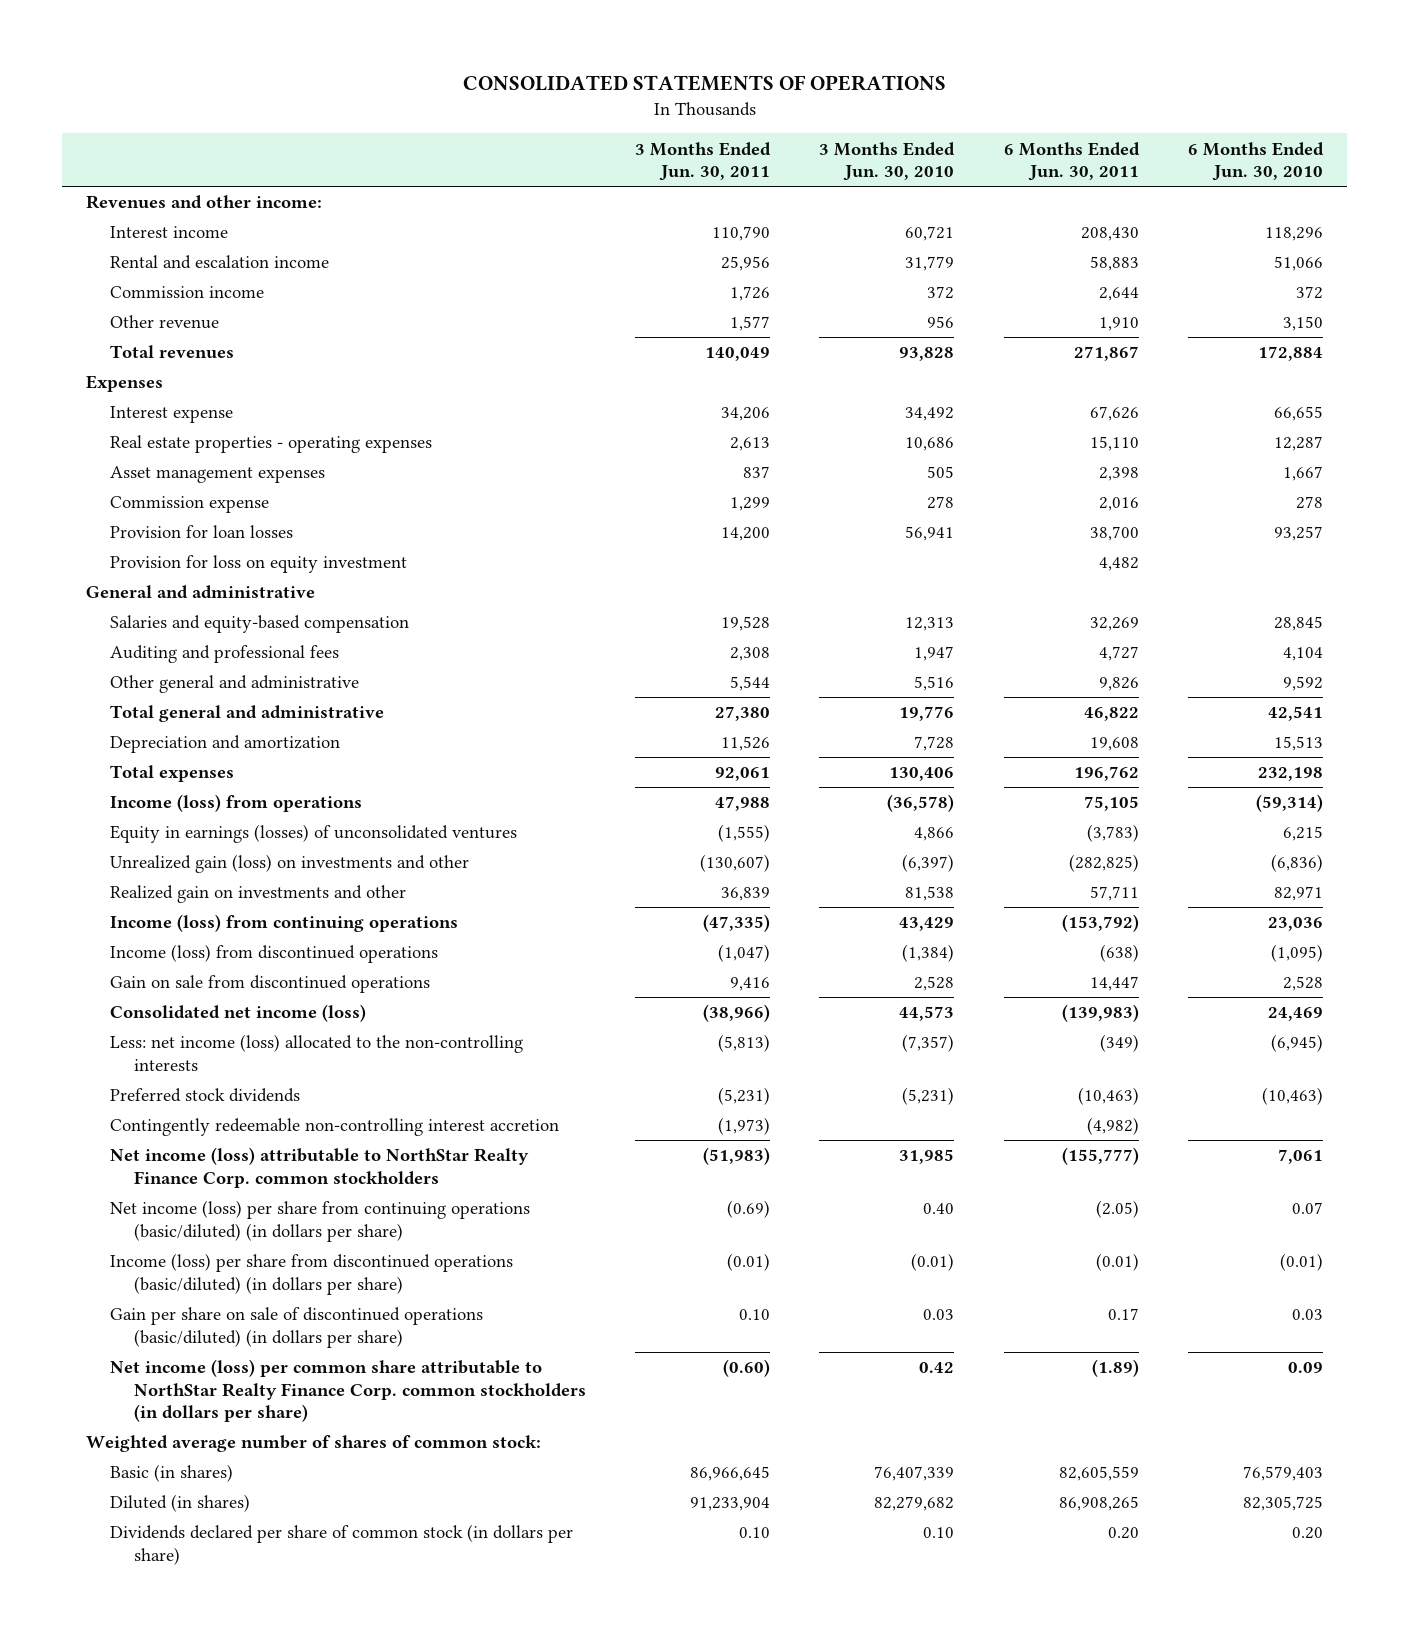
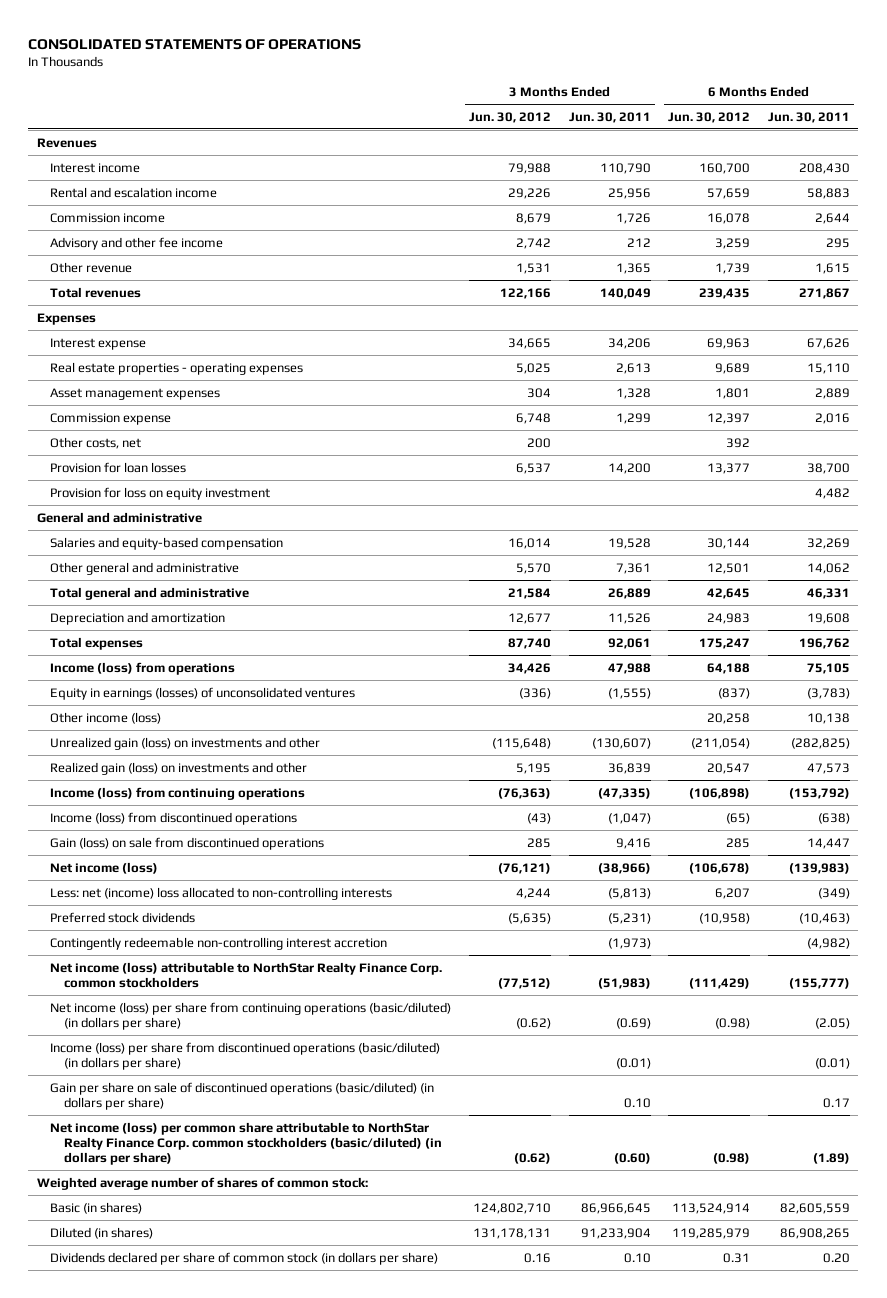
- | 3 Months Ended Jun. 30, 2011 | 3 Months Ended Jun. 30, 2010 | 6 Months Ended Jun. 30, 2011 | 6 Months Ended Jun. 30, 2010
+ | 3 Months Ended Jun. 30, 2012 | 3 Months Ended Jun. 30, 2011 | 6 Months Ended Jun. 30, 2012 | 6 Months Ended Jun. 30, 2011
- Revenues and other income:
+ Revenues
- Other revenue | 1,577 | 956 | 1,910 | 3,150
+ Advisory and other fee income | 2,742 | 212 | 3,259 | 295
+ Other revenue | 1,531 | 1,365 | 1,739 | 1,615
- Asset management expenses | 837 | 505 | 2,398 | 1,667
+ Asset management expenses | 304 | 1,328 | 1,801 | 2,889
+ Other costs, net | 200 | | 392 |
- Auditing and professional fees | 2,308 | 1,947 | 4,727 | 4,104
- Other general and administrative | 5,544 | 5,516 | 9,826 | 9,592
- Total general and administrative | 27,380 | 19,776 | 46,822 | 42,541
+ Other general and administrative | 5,570 | 7,361 | 12,501 | 14,062
+ Total general and administrative | 21,584 | 26,889 | 42,645 | 46,331
+ Other income (loss) | | | 20,258 | 10,138
- Realized gain on investments and other | 36,839 | 81,538 | 57,711 | 82,971
+ Realized gain (loss) on investments and other | 5,195 | 36,839 | 20,547 | 47,573
- Gain on sale from discontinued operations | 9,416 | 2,528 | 14,447 | 2,528
- Consolidated net income (loss) | (38,966) | 44,573 | (139,983) | 24,469
- Less: net income (loss) allocated to the non-controlling interests | (5,813) | (7,357) | (349) | (6,945)
+ Gain (loss) on sale from discontinued operations | 285 | 9,416 | 285 | 14,447
+ Net income (loss) | (76,121) | (38,966) | (106,678) | (139,983)
+ Less: net (income) loss allocated to non-controlling interests | 4,244 | (5,813) | 6,207 | (349)
- Net income (loss) per common share attributable to NorthStar Realty Finance Corp. common stockholders (in dollars per share) | (0.60) | 0.42 | (1.89) | 0.09
+ Net income (loss) per common share attributable to NorthStar Realty Finance Corp. common stockholders (basic/diluted) (in dollars per share) | (0.62) | (0.60) | (0.98) | (1.89)

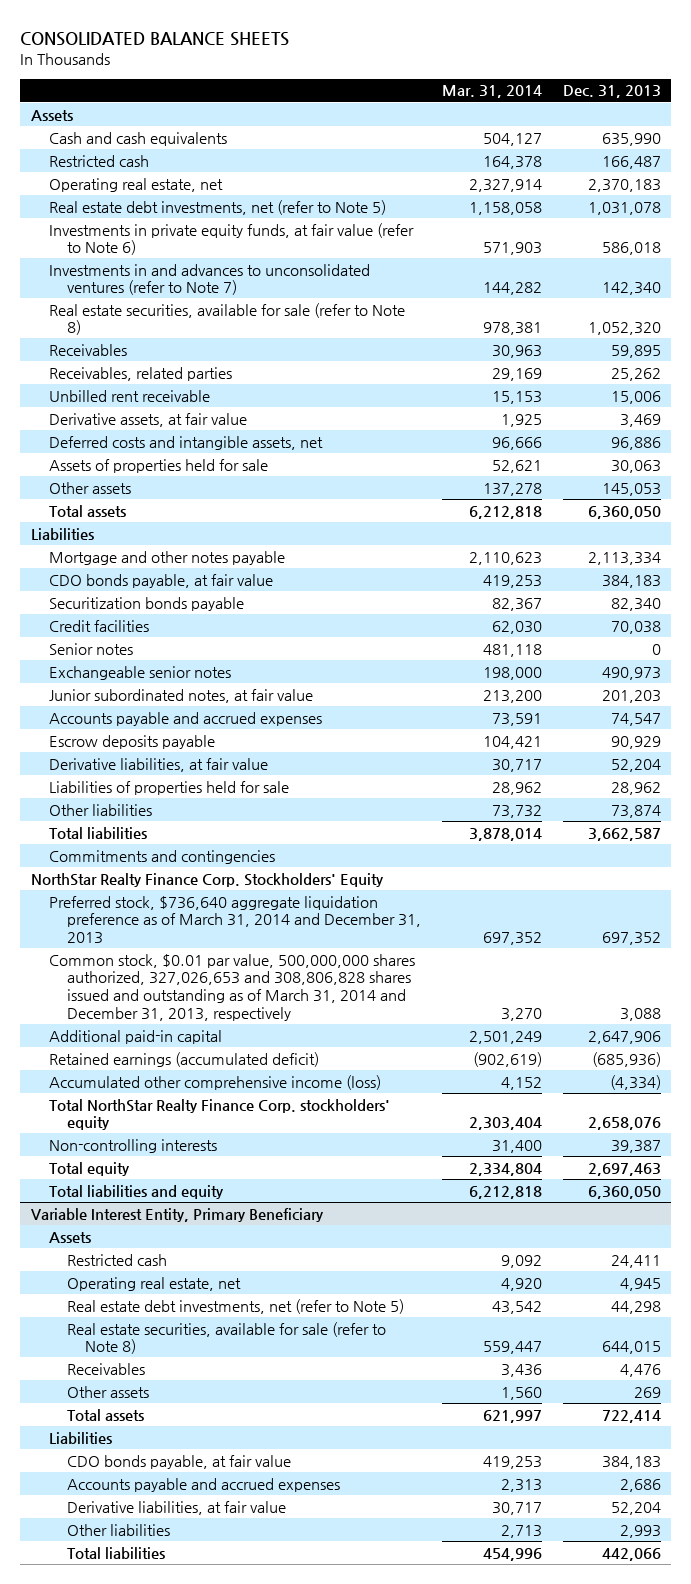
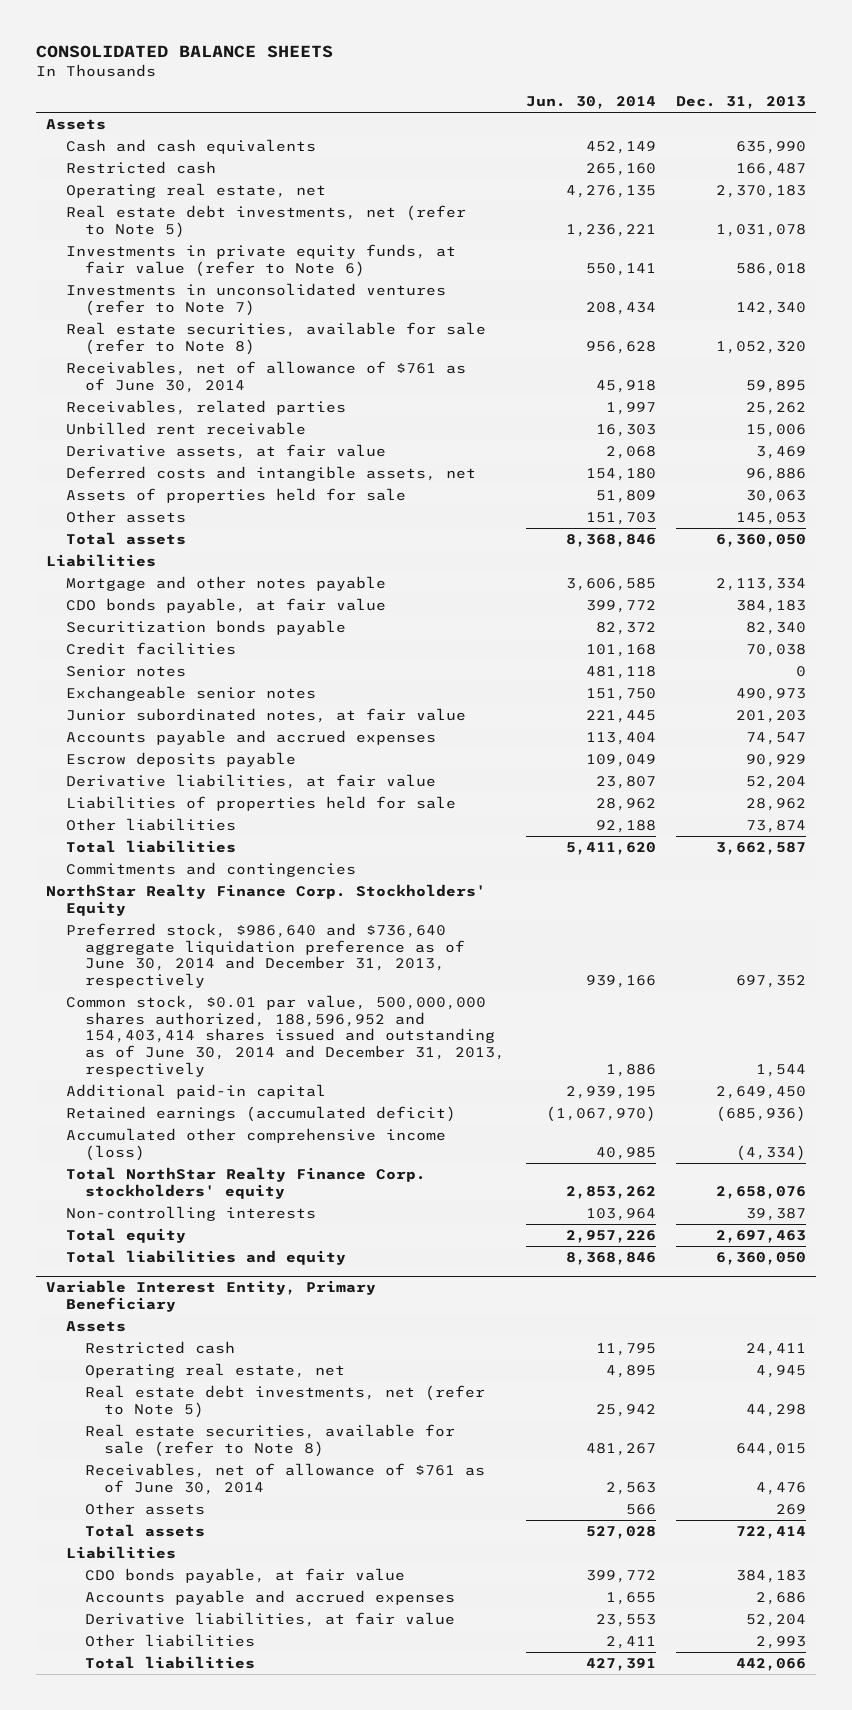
- | Mar. 31, 2014 | Dec. 31, 2013
+ | Jun. 30, 2014 | Dec. 31, 2013
- Investments in and advances to unconsolidated ventures (refer to Note 7) | 144,282 | 142,340
+ Investments in unconsolidated ventures (refer to Note 7) | 208,434 | 142,340
- Receivables | 30,963 | 59,895
+ Receivables, net of allowance of $761 as of June 30, 2014 | 45,918 | 59,895
- Preferred stock, $736,640 aggregate liquidation preference as of March 31, 2014 and December 31, 2013 | 697,352 | 697,352
- Common stock, $0.01 par value, 500,000,000 shares authorized, 327,026,653 and 308,806,828 shares issued and outstanding as of March 31, 2014 and December 31, 2013, respectively | 3,270 | 3,088
- Additional paid-in capital | 2,501,249 | 2,647,906
+ Preferred stock, $986,640 and $736,640 aggregate liquidation preference as of June 30, 2014 and December 31, 2013, respectively | 939,166 | 697,352
+ Common stock, $0.01 par value, 500,000,000 shares authorized, 188,596,952 and 154,403,414 shares issued and outstanding as of June 30, 2014 and December 31, 2013, respectively | 1,886 | 1,544
+ Additional paid-in capital | 2,939,195 | 2,649,450
@ Variable Interest Entity, Primary Beneficiary
- Receivables | 3,436 | 4,476
+ Receivables, net of allowance of $761 as of June 30, 2014 | 2,563 | 4,476

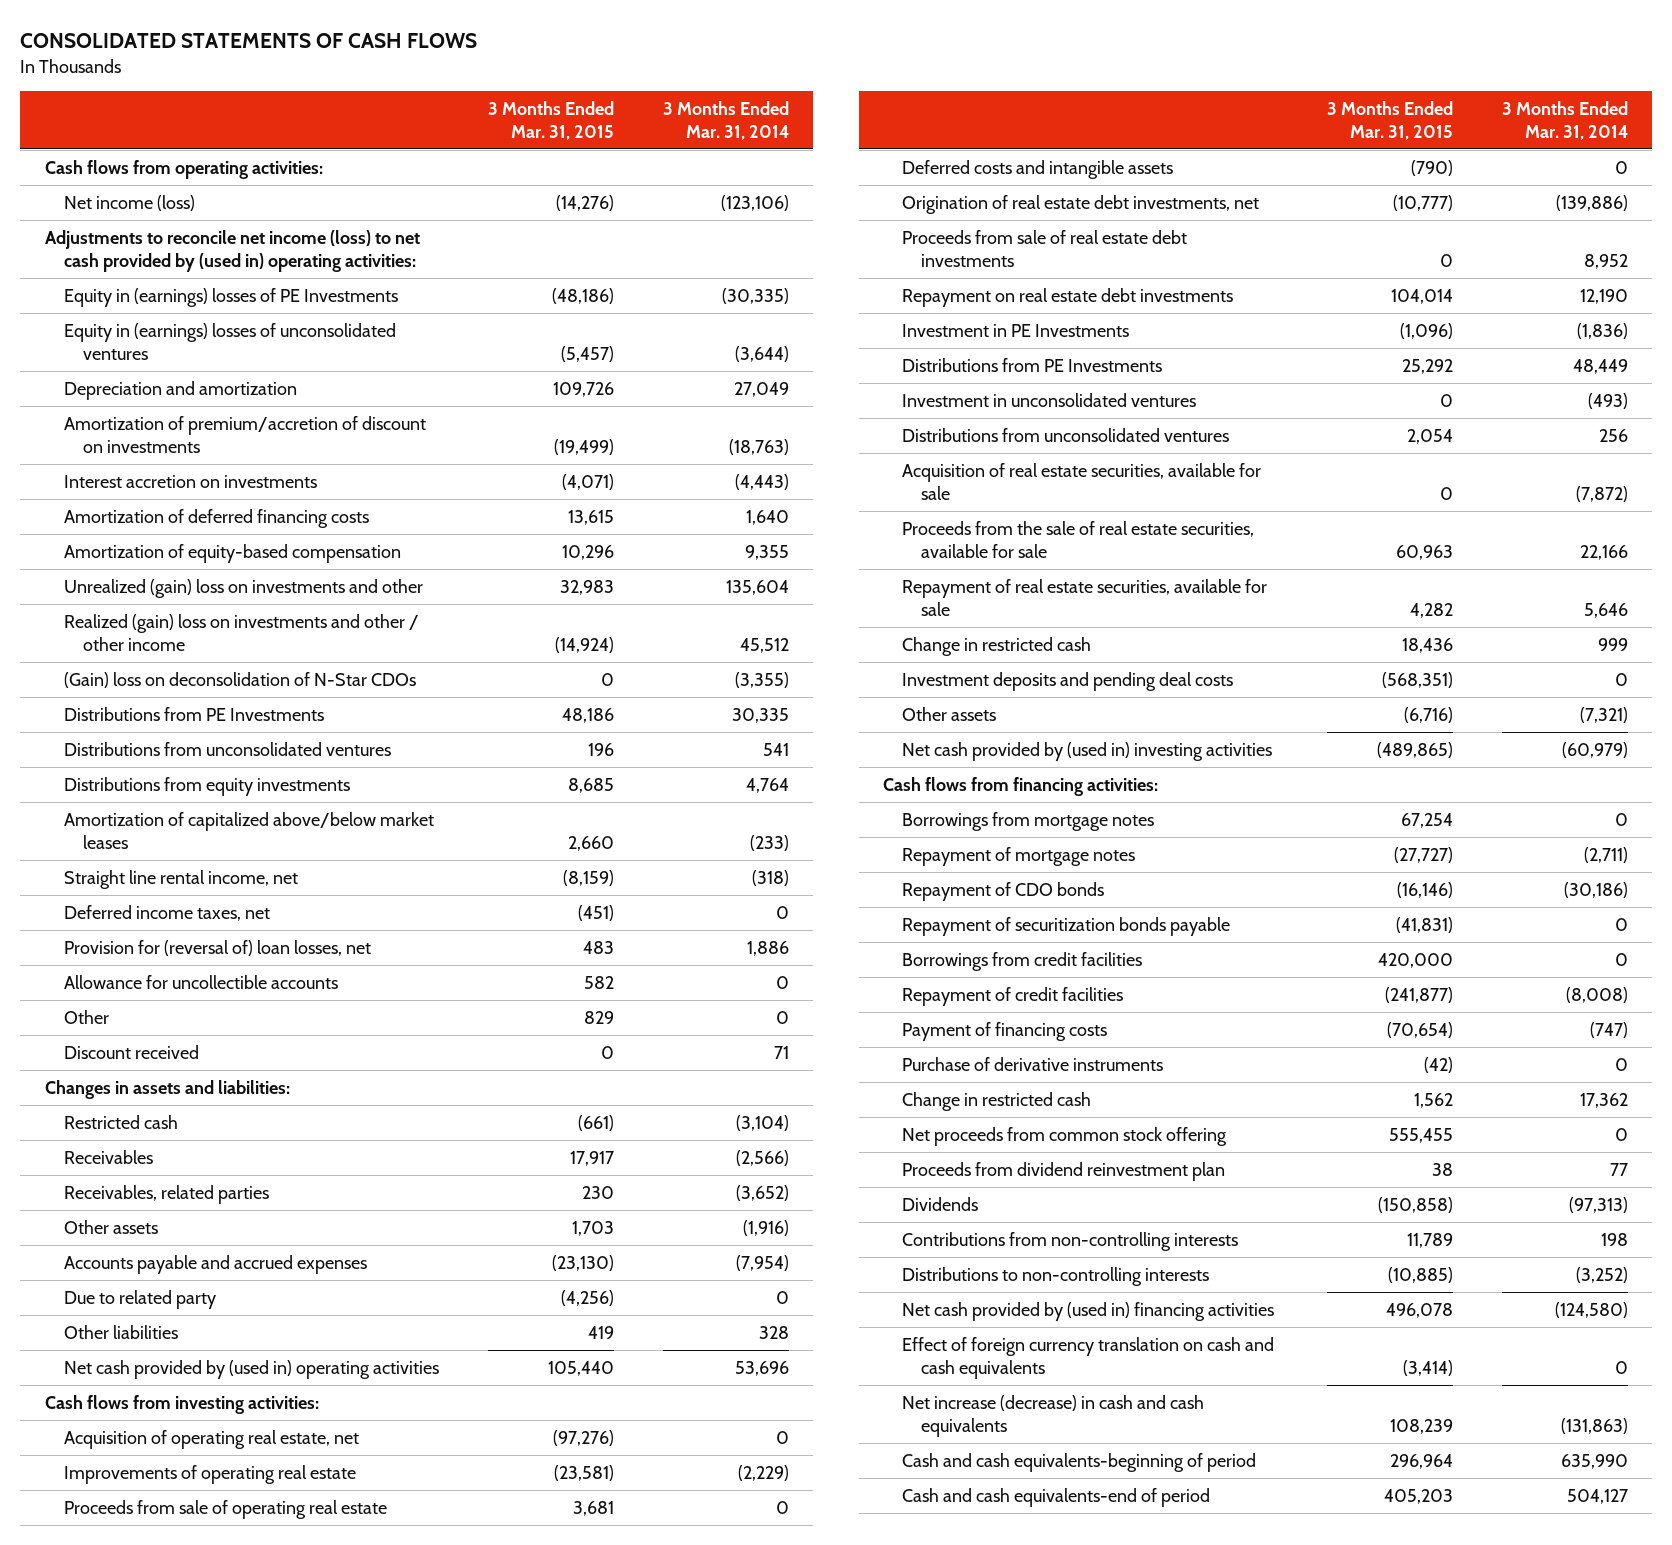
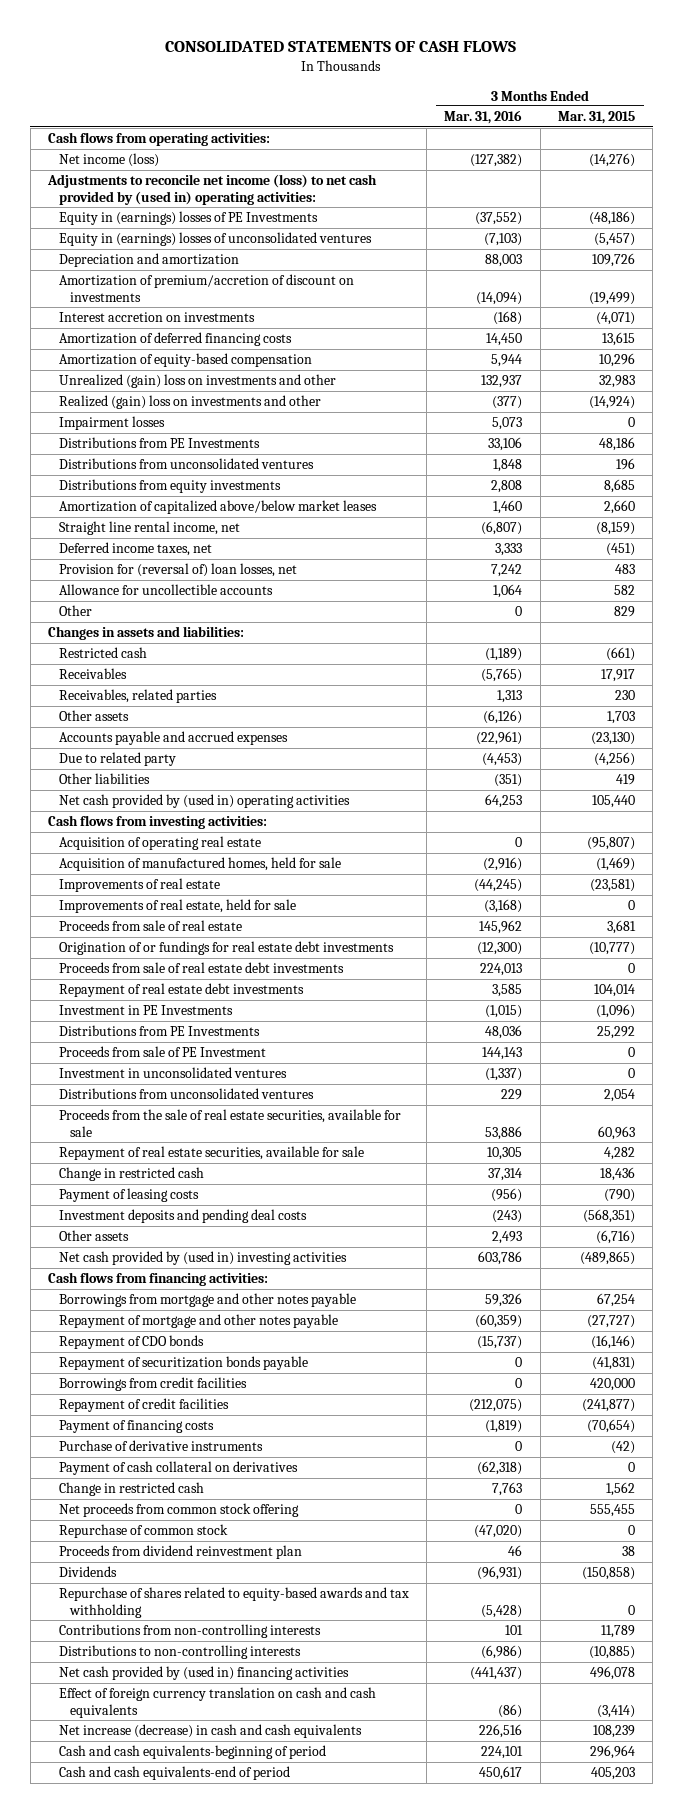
- | 3 Months Ended Mar. 31, 2015 | 3 Months Ended Mar. 31, 2014
+ | 3 Months Ended Mar. 31, 2016 | 3 Months Ended Mar. 31, 2015
- Realized (gain) loss on investments and other / other income | (14,924) | 45,512
- (Gain) loss on deconsolidation of N-Star CDOs | 0 | (3,355)
+ Realized (gain) loss on investments and other | (377) | (14,924)
+ Impairment losses | 5,073 | 0
- Discount received | 0 | 71
- Acquisition of operating real estate, net | (97,276) | 0
- Improvements of operating real estate | (23,581) | (2,229)
- Proceeds from sale of operating real estate | 3,681 | 0
- Deferred costs and intangible assets | (790) | 0
- Origination of real estate debt investments, net | (10,777) | (139,886)
+ Acquisition of operating real estate | 0 | (95,807)
+ Acquisition of manufactured homes, held for sale | (2,916) | (1,469)
+ Improvements of real estate | (44,245) | (23,581)
+ Improvements of real estate, held for sale | (3,168) | 0
+ Proceeds from sale of real estate | 145,962 | 3,681
+ Origination of or fundings for real estate debt investments | (12,300) | (10,777)
- Repayment on real estate debt investments | 104,014 | 12,190
+ Repayment of real estate debt investments | 3,585 | 104,014
+ Proceeds from sale of PE Investment | 144,143 | 0
- Acquisition of real estate securities, available for sale | 0 | (7,872)
+ Payment of leasing costs | (956) | (790)
- Borrowings from mortgage notes | 67,254 | 0
- Repayment of mortgage notes | (27,727) | (2,711)
+ Borrowings from mortgage and other notes payable | 59,326 | 67,254
+ Repayment of mortgage and other notes payable | (60,359) | (27,727)
+ Payment of cash collateral on derivatives | (62,318) | 0
+ Repurchase of common stock | (47,020) | 0
+ Repurchase of shares related to equity-based awards and tax withholding | (5,428) | 0

